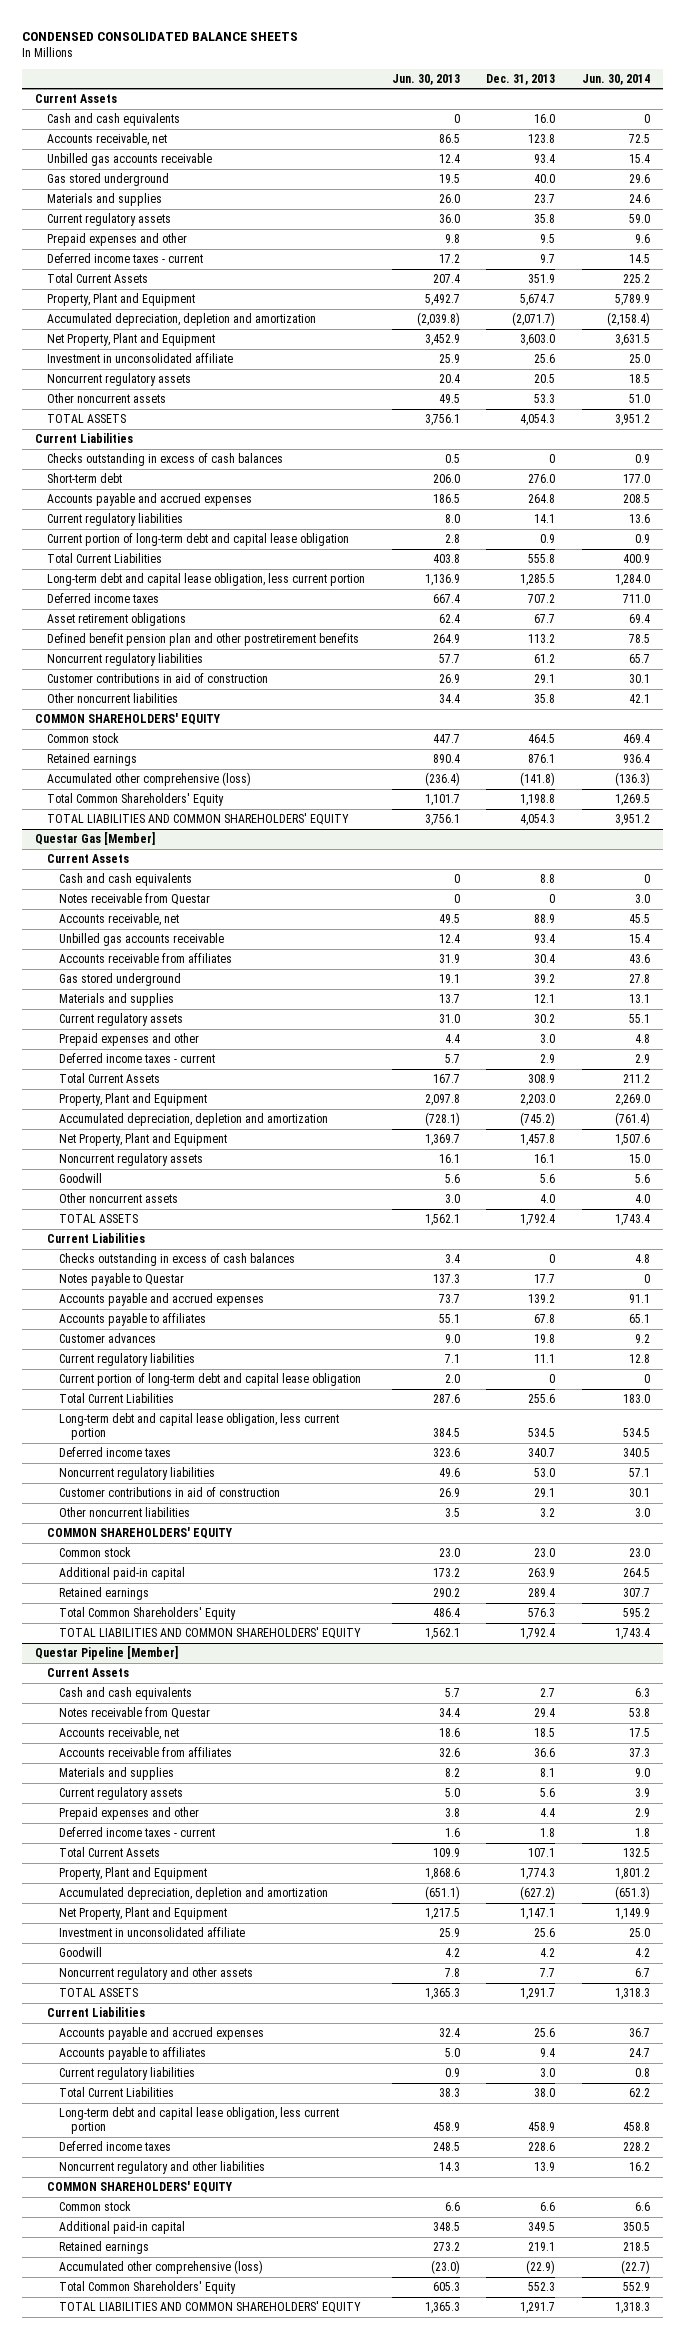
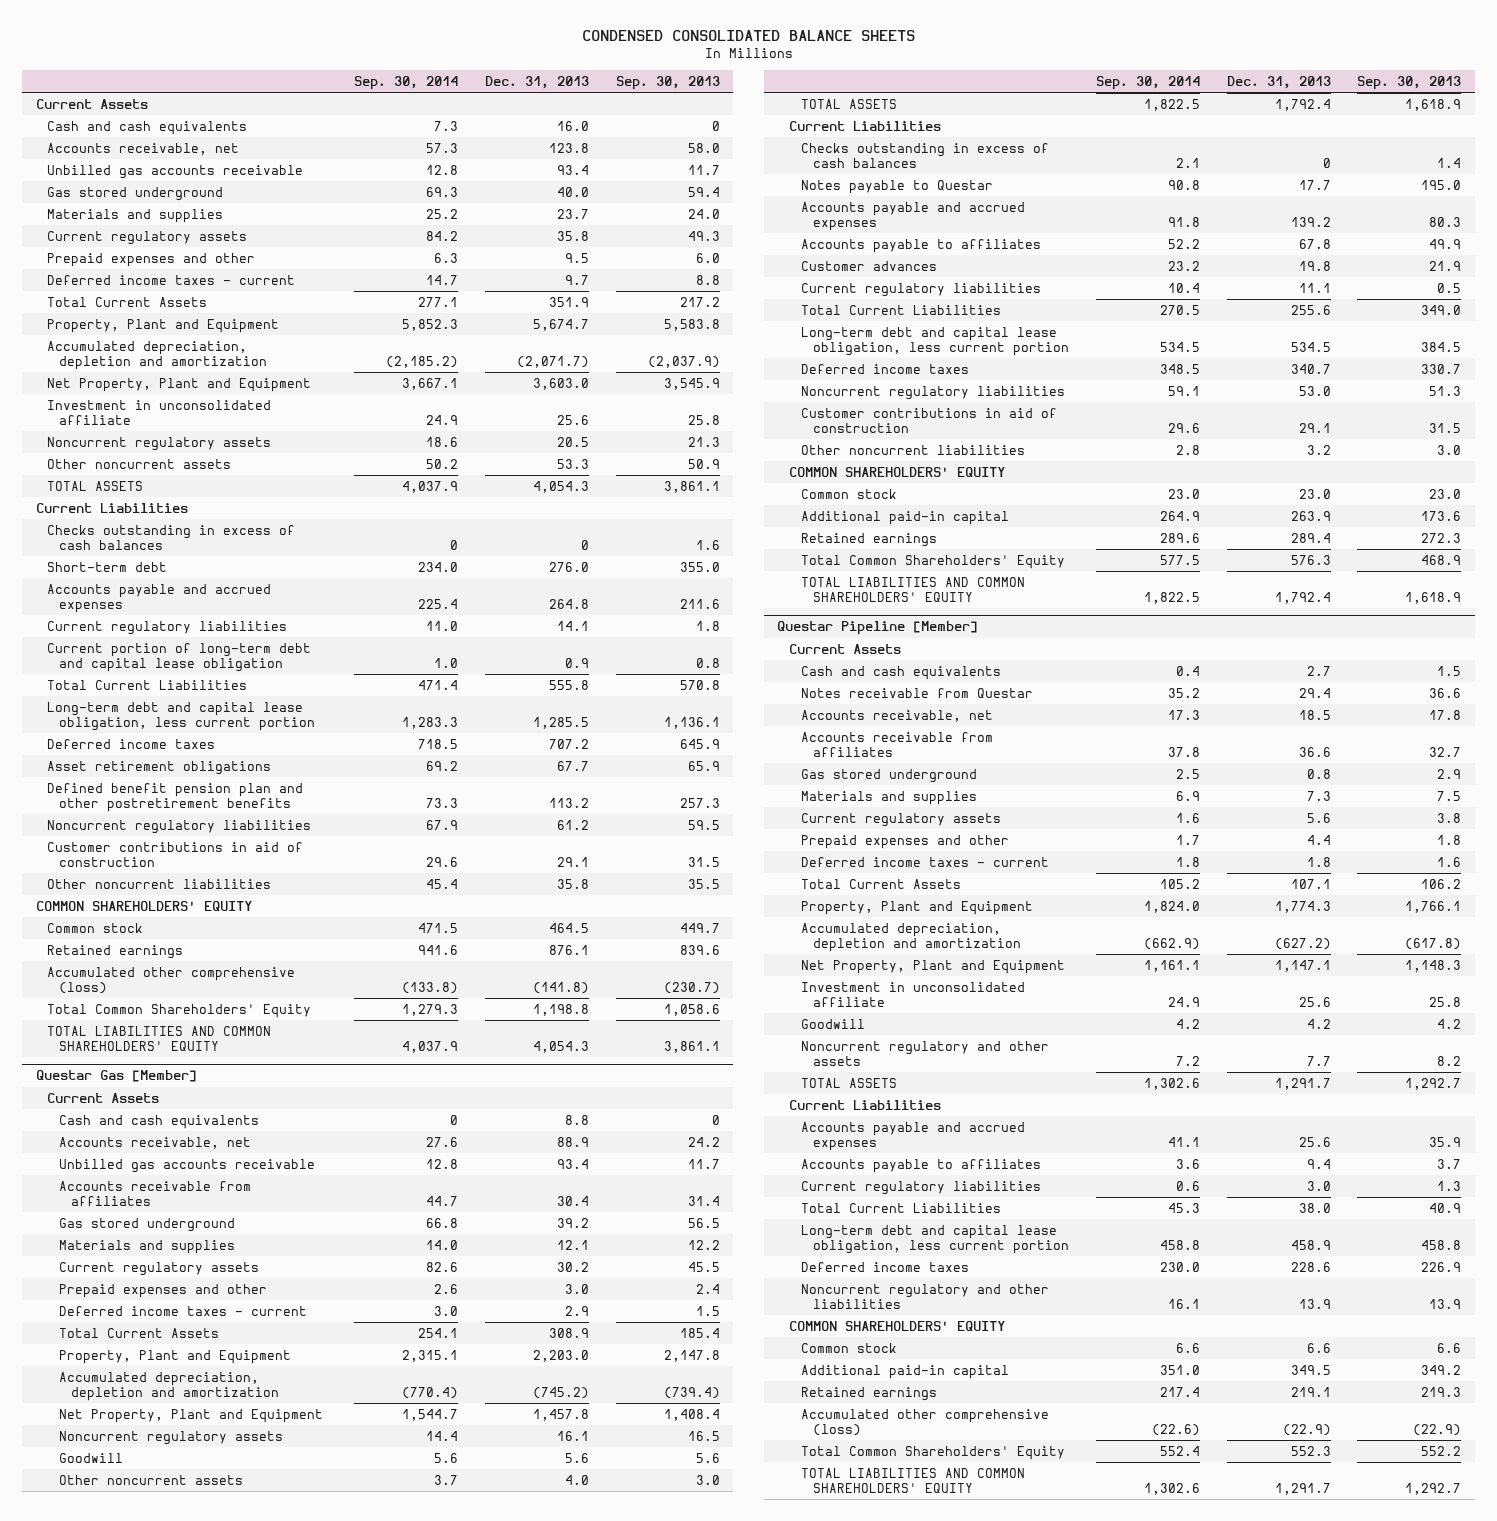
- | Jun. 30, 2013 | Dec. 31, 2013 | Jun. 30, 2014
+ | Sep. 30, 2014 | Dec. 31, 2013 | Sep. 30, 2013
@ Questar Gas [Member]
- Notes receivable from Questar | 0 | 0 | 3.0
- Current portion of long-term debt and capital lease obligation | 2.0 | 0 | 0
@ Questar Pipeline [Member]
- Materials and supplies | 8.2 | 8.1 | 9.0
+ Gas stored underground | 2.5 | 0.8 | 2.9
+ Materials and supplies | 6.9 | 7.3 | 7.5

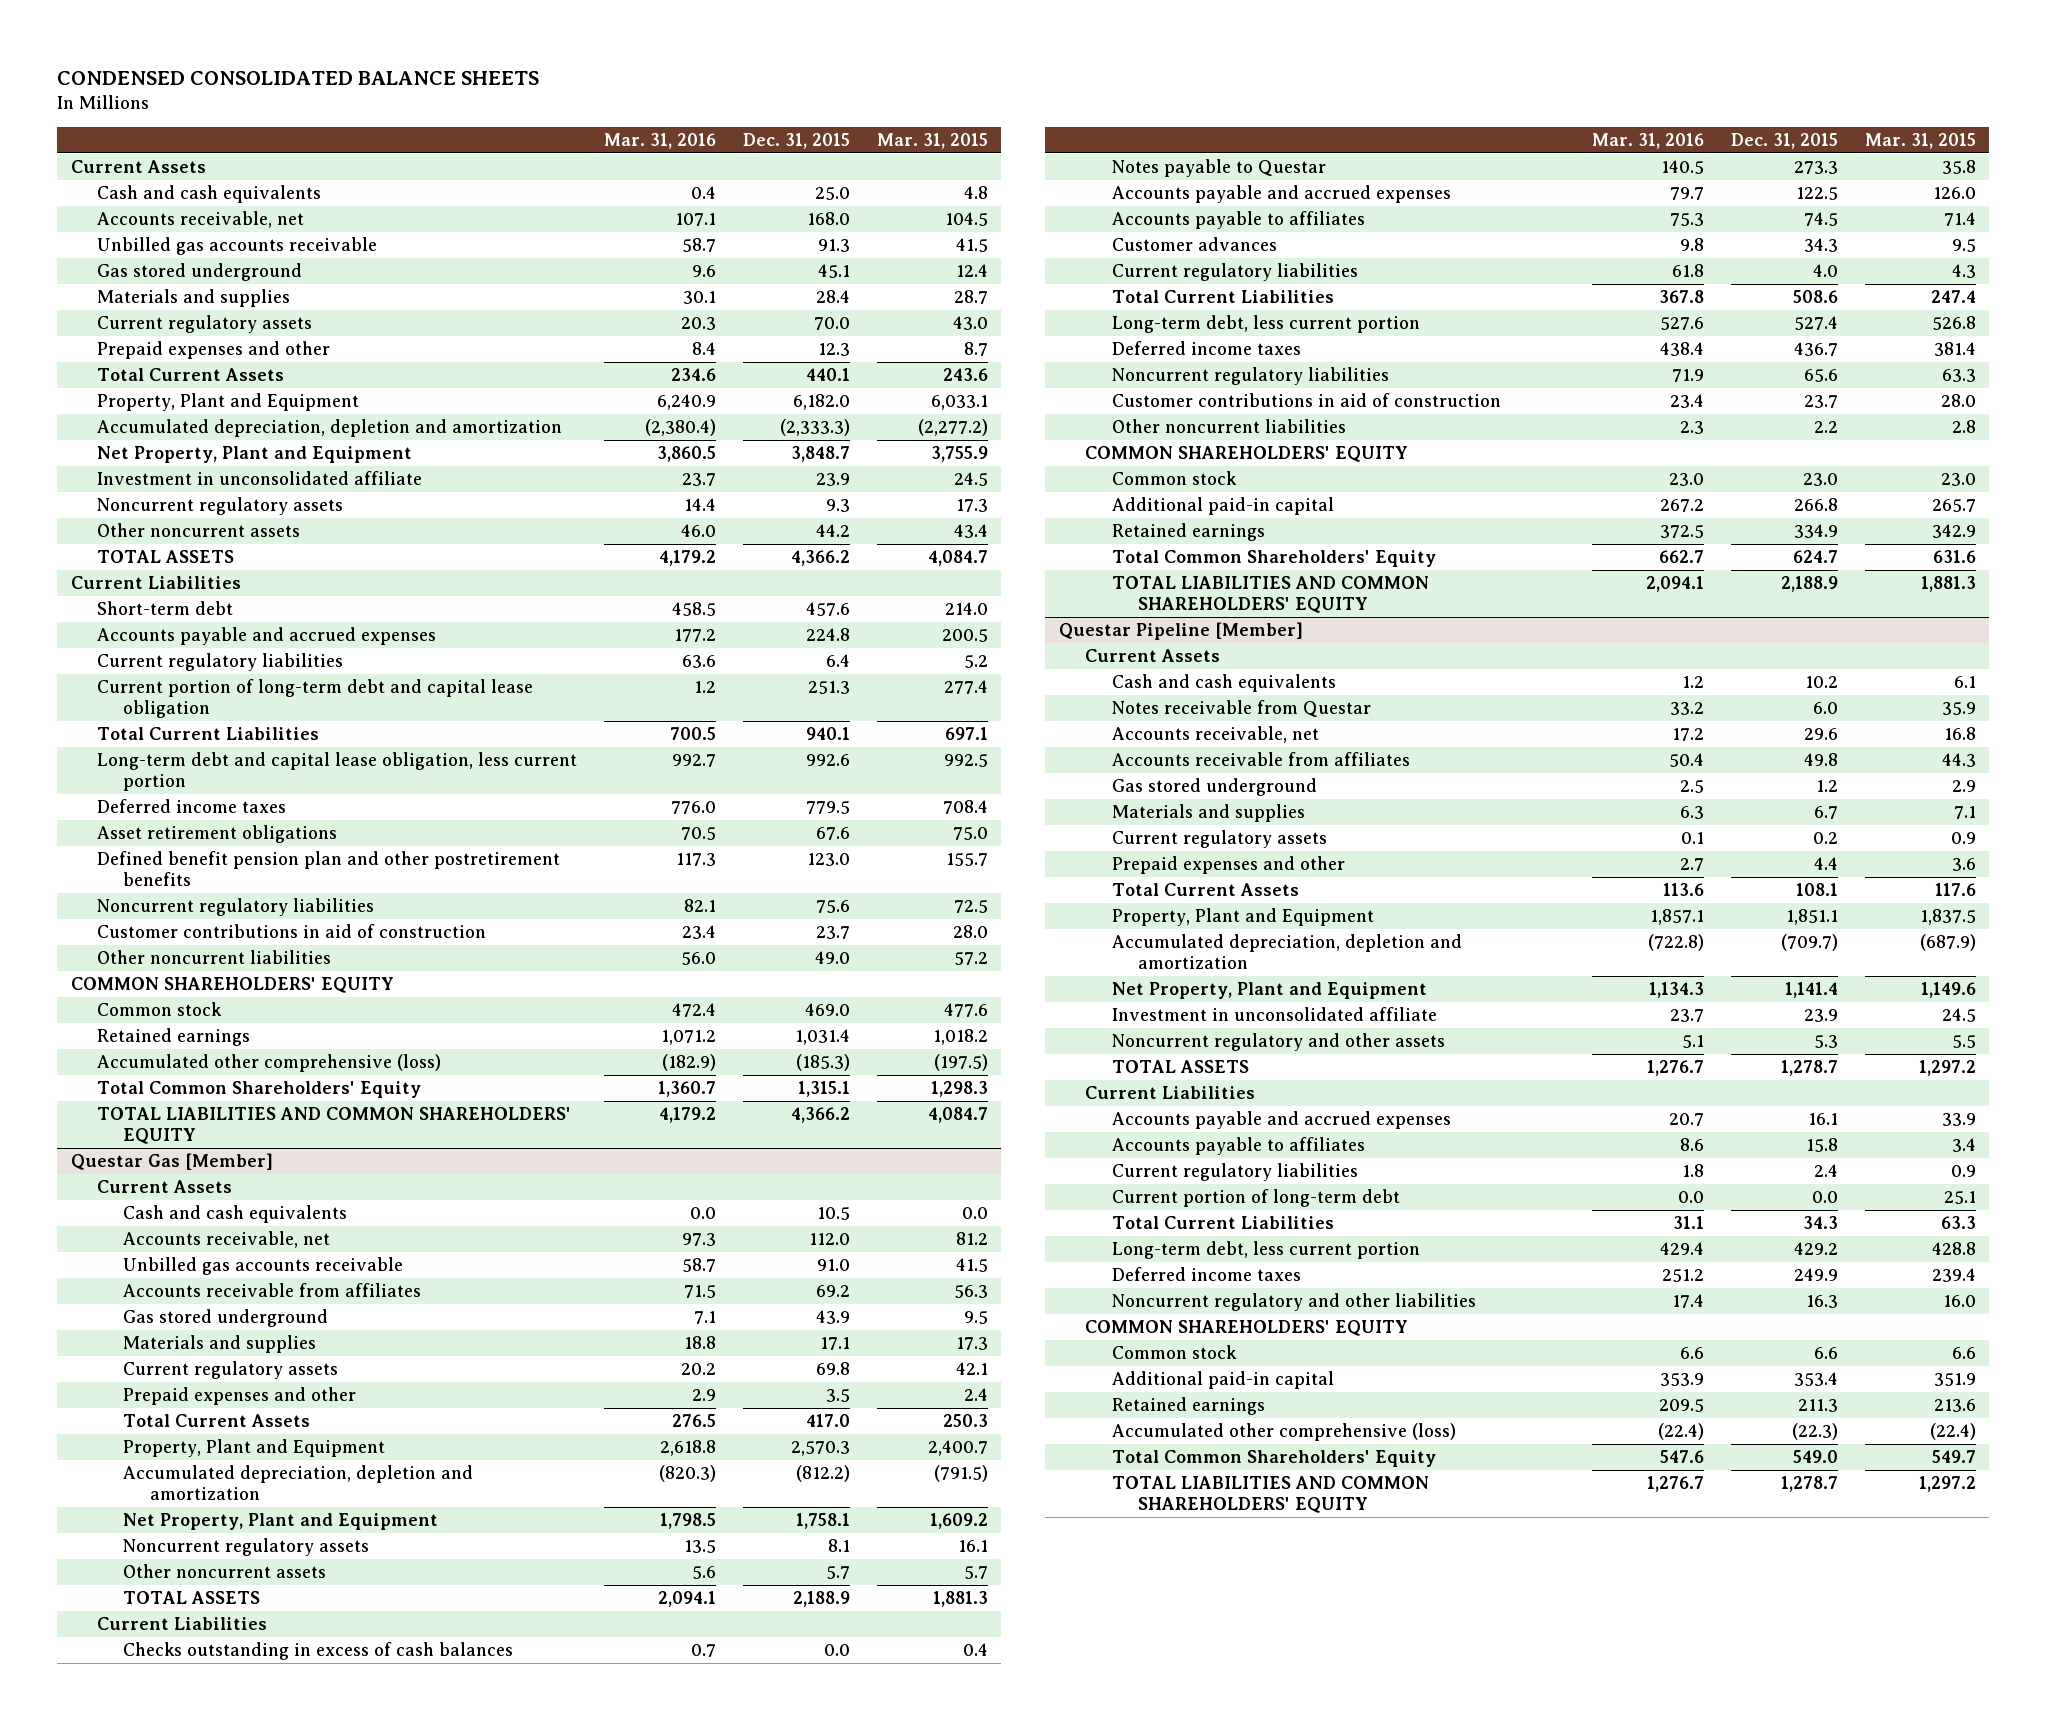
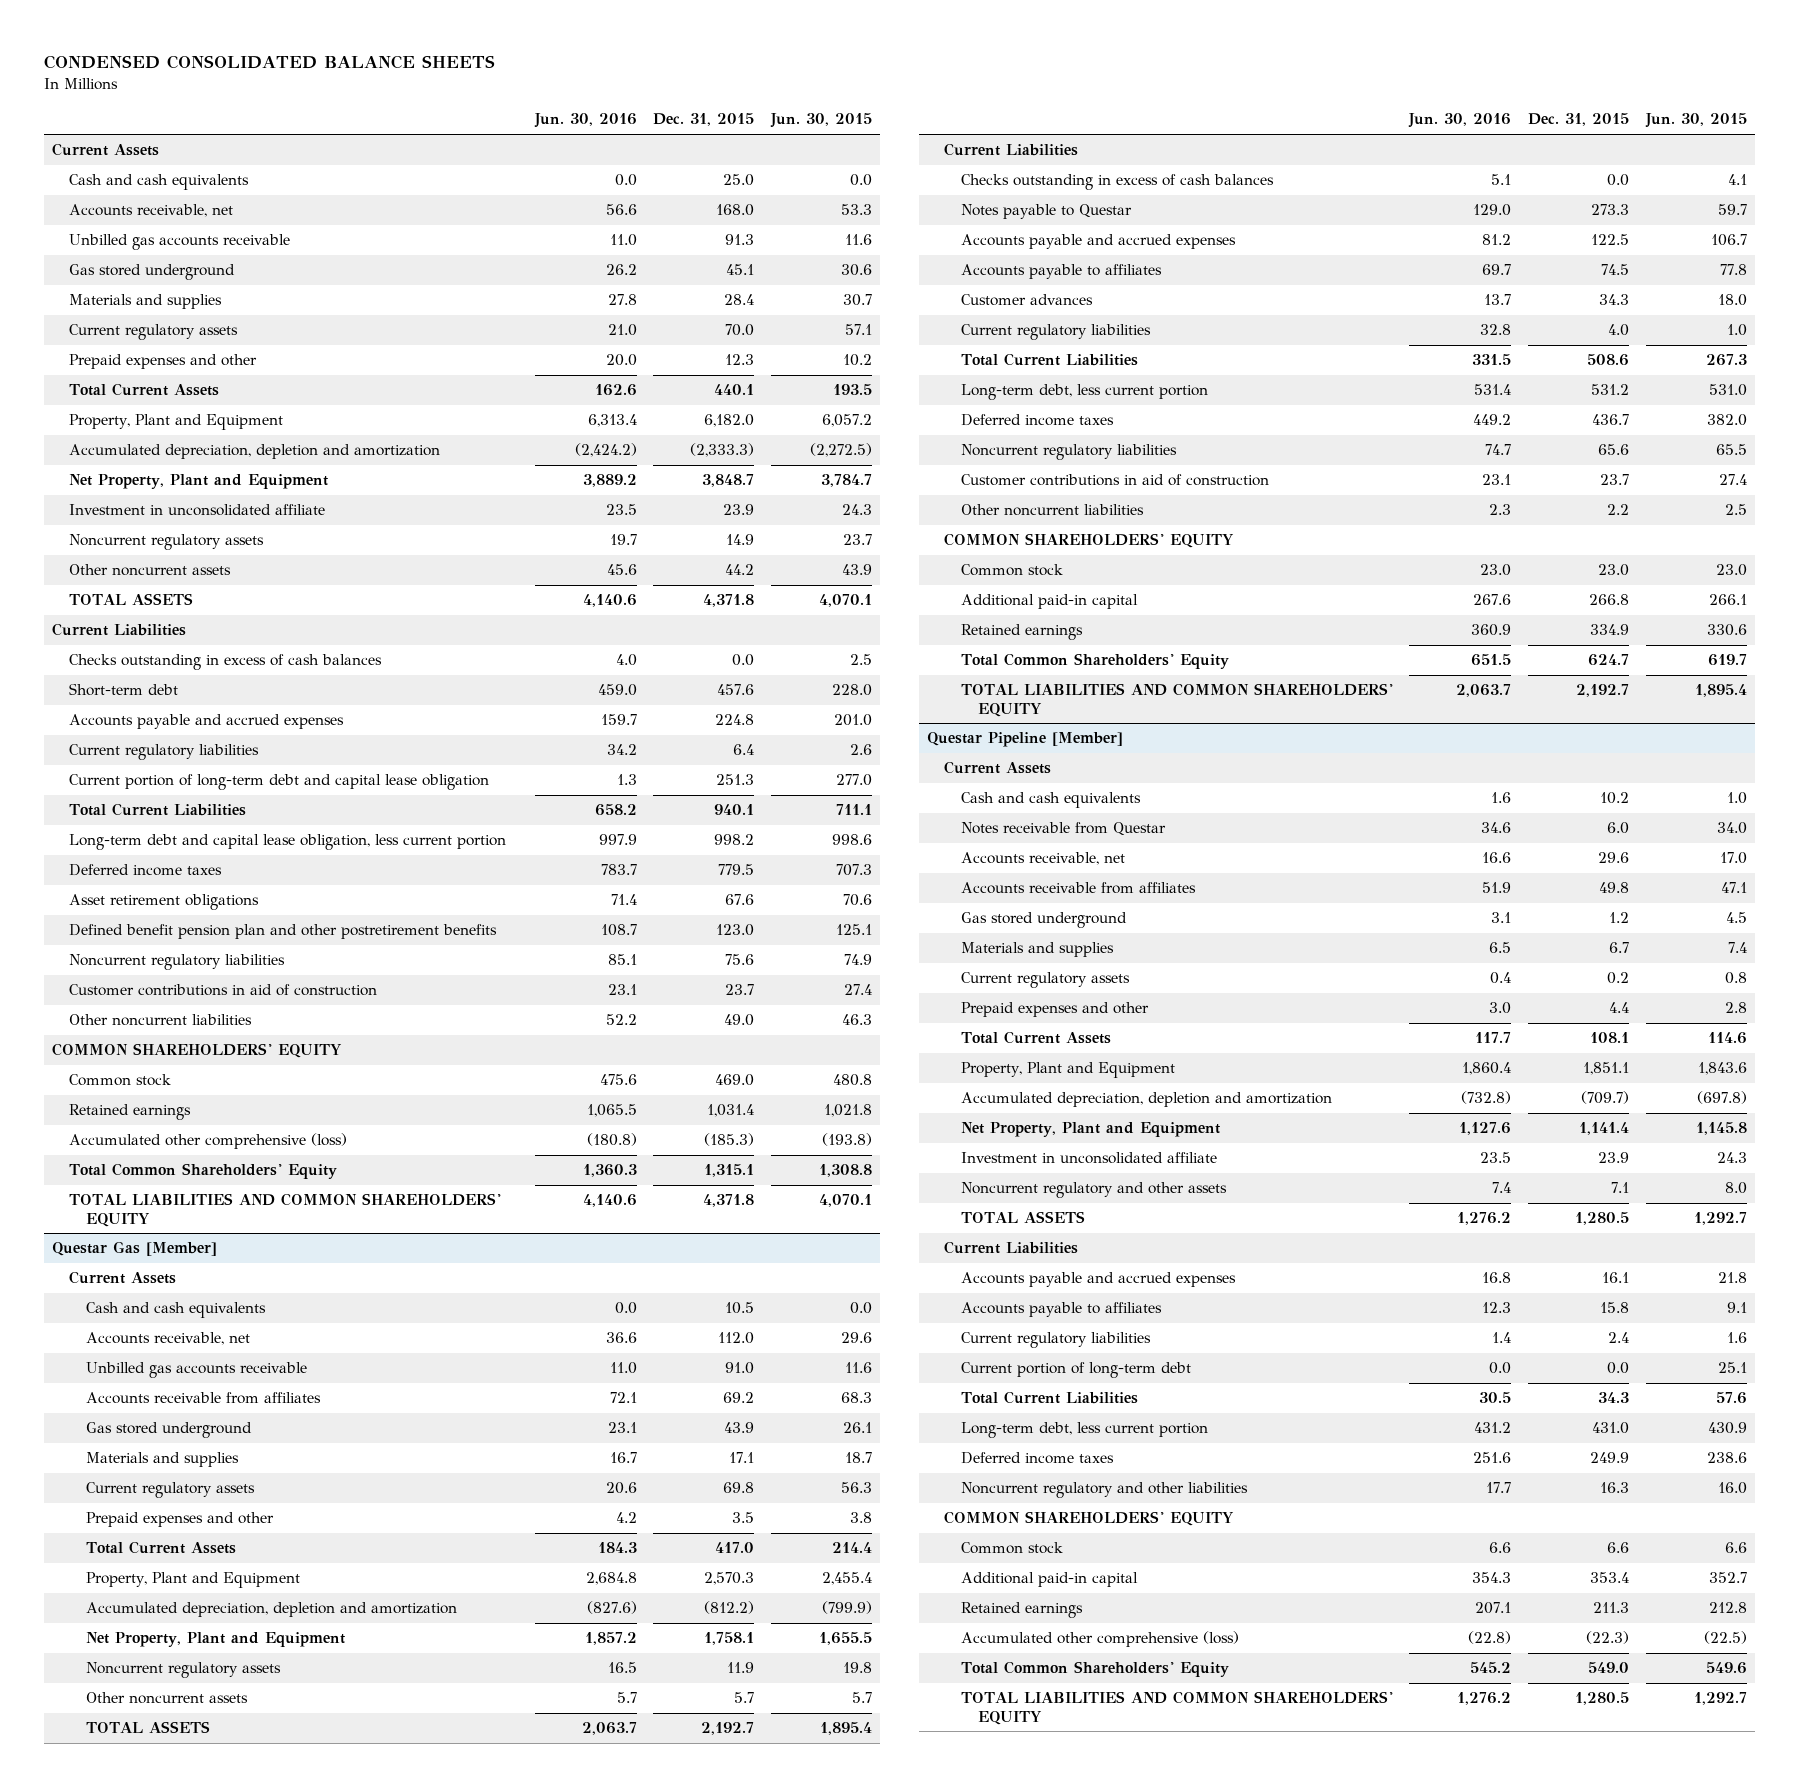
- | Mar. 31, 2016 | Dec. 31, 2015 | Mar. 31, 2015
+ | Jun. 30, 2016 | Dec. 31, 2015 | Jun. 30, 2015
- Noncurrent regulatory assets | 14.4 | 9.3 | 17.3
+ Noncurrent regulatory assets | 19.7 | 14.9 | 23.7
- TOTAL ASSETS | 4,179.2 | 4,366.2 | 4,084.7
+ TOTAL ASSETS | 4,140.6 | 4,371.8 | 4,070.1
+ Checks outstanding in excess of cash balances | 4.0 | 0.0 | 2.5
- Long-term debt and capital lease obligation, less current portion | 992.7 | 992.6 | 992.5
+ Long-term debt and capital lease obligation, less current portion | 997.9 | 998.2 | 998.6
- TOTAL LIABILITIES AND COMMON SHAREHOLDERS' EQUITY | 4,179.2 | 4,366.2 | 4,084.7
+ TOTAL LIABILITIES AND COMMON SHAREHOLDERS' EQUITY | 4,140.6 | 4,371.8 | 4,070.1
@ Questar Gas [Member]
- Noncurrent regulatory assets | 13.5 | 8.1 | 16.1
+ Noncurrent regulatory assets | 16.5 | 11.9 | 19.8
- TOTAL ASSETS | 2,094.1 | 2,188.9 | 1,881.3
+ TOTAL ASSETS | 2,063.7 | 2,192.7 | 1,895.4
- Long-term debt, less current portion | 527.6 | 527.4 | 526.8
+ Long-term debt, less current portion | 531.4 | 531.2 | 531.0
- TOTAL LIABILITIES AND COMMON SHAREHOLDERS' EQUITY | 2,094.1 | 2,188.9 | 1,881.3
+ TOTAL LIABILITIES AND COMMON SHAREHOLDERS' EQUITY | 2,063.7 | 2,192.7 | 1,895.4
@ Questar Pipeline [Member]
- Noncurrent regulatory and other assets | 5.1 | 5.3 | 5.5
- TOTAL ASSETS | 1,276.7 | 1,278.7 | 1,297.2
+ Noncurrent regulatory and other assets | 7.4 | 7.1 | 8.0
+ TOTAL ASSETS | 1,276.2 | 1,280.5 | 1,292.7
- Long-term debt, less current portion | 429.4 | 429.2 | 428.8
+ Long-term debt, less current portion | 431.2 | 431.0 | 430.9
- TOTAL LIABILITIES AND COMMON SHAREHOLDERS' EQUITY | 1,276.7 | 1,278.7 | 1,297.2
+ TOTAL LIABILITIES AND COMMON SHAREHOLDERS' EQUITY | 1,276.2 | 1,280.5 | 1,292.7

